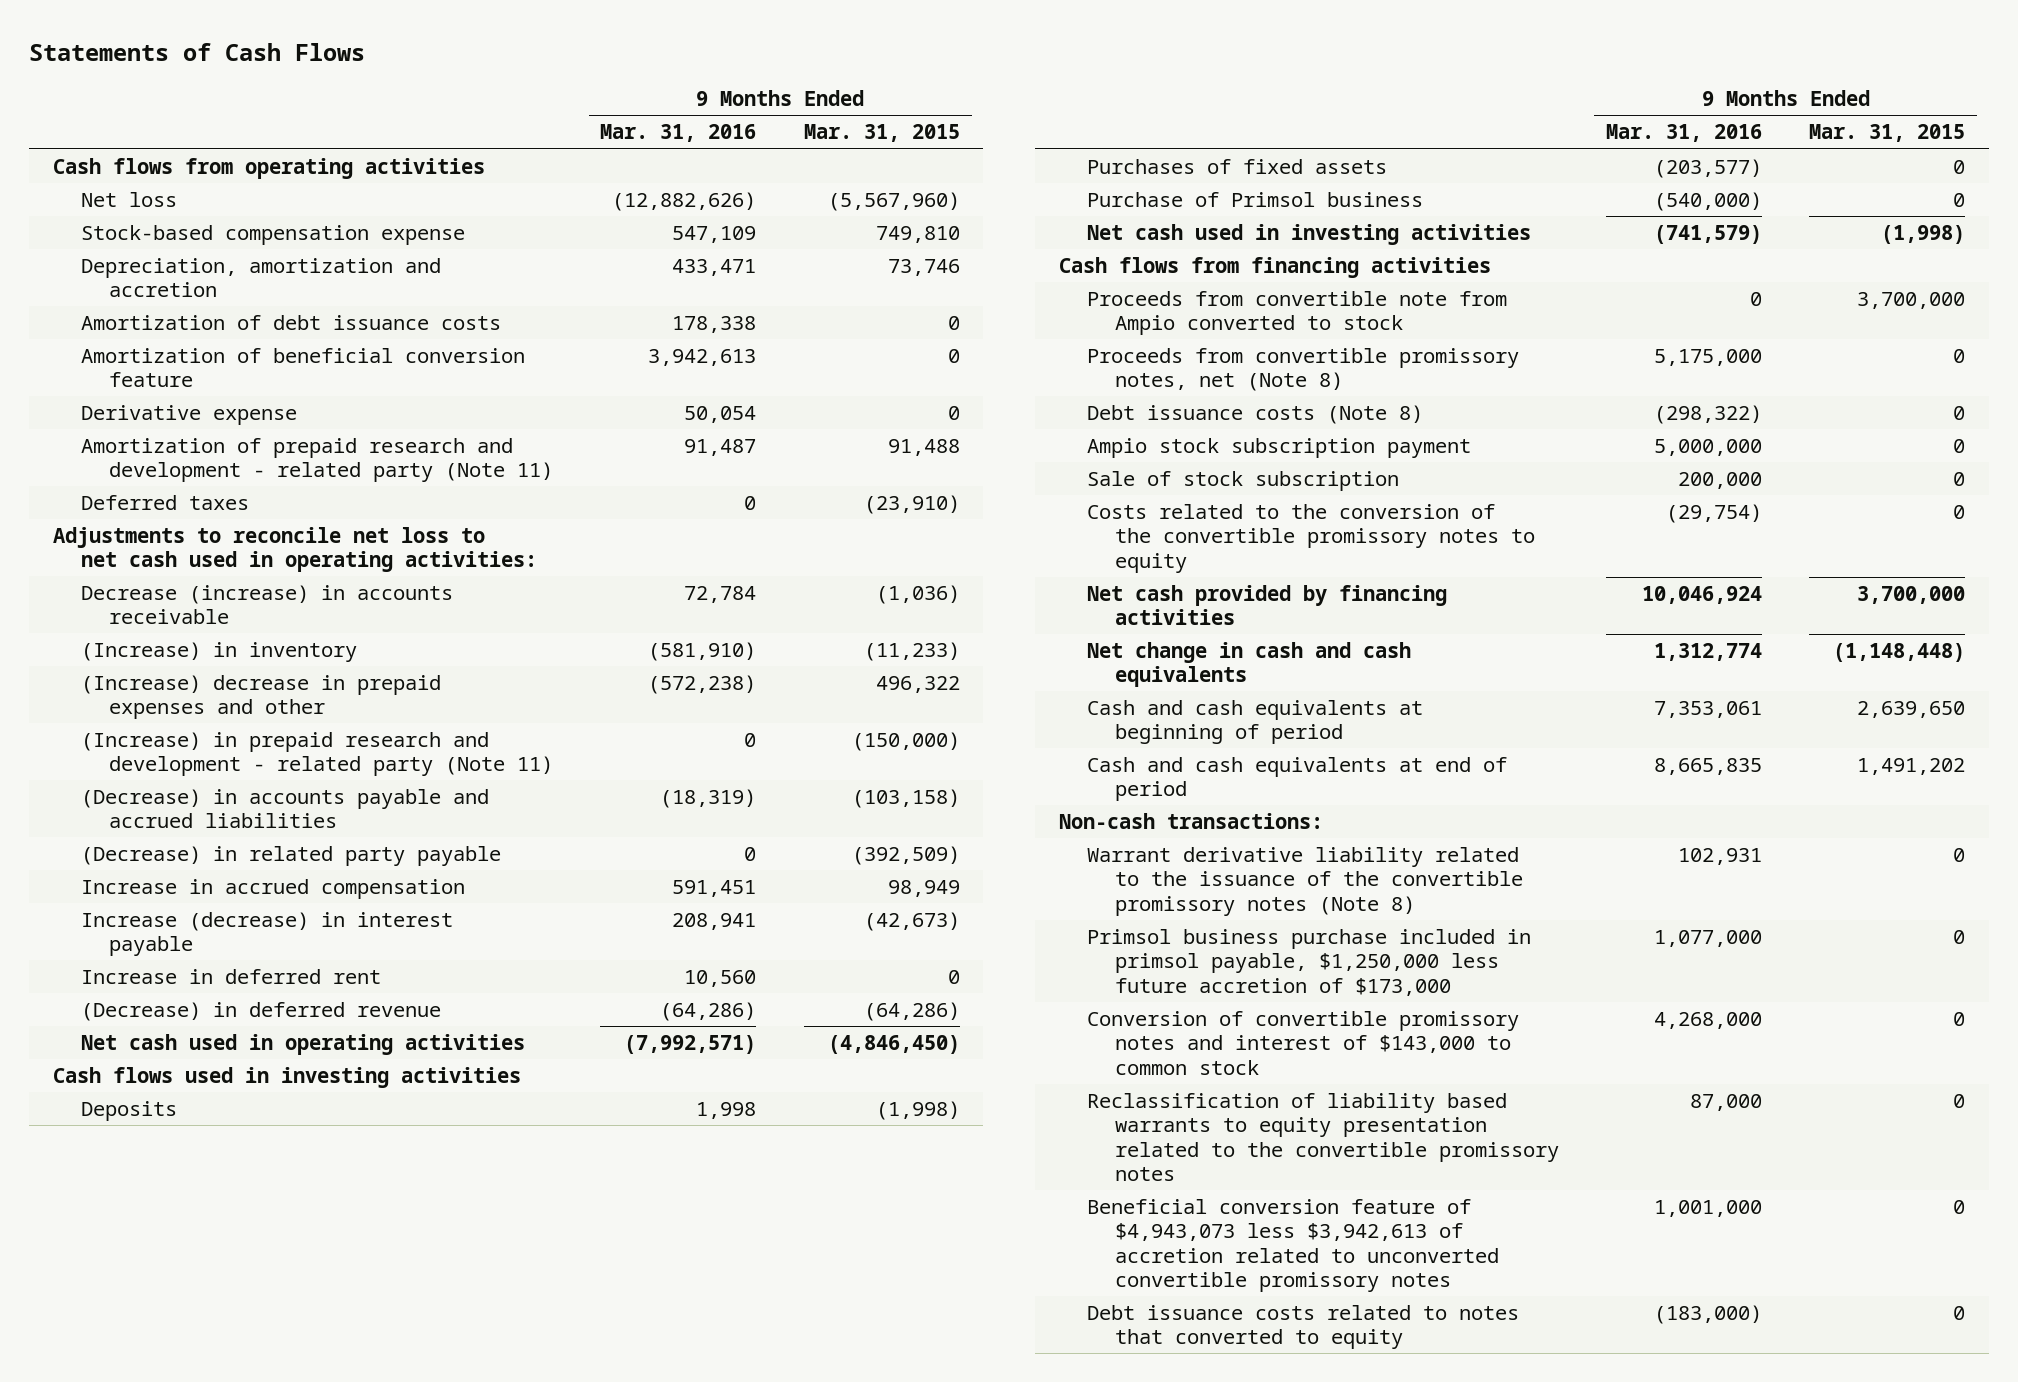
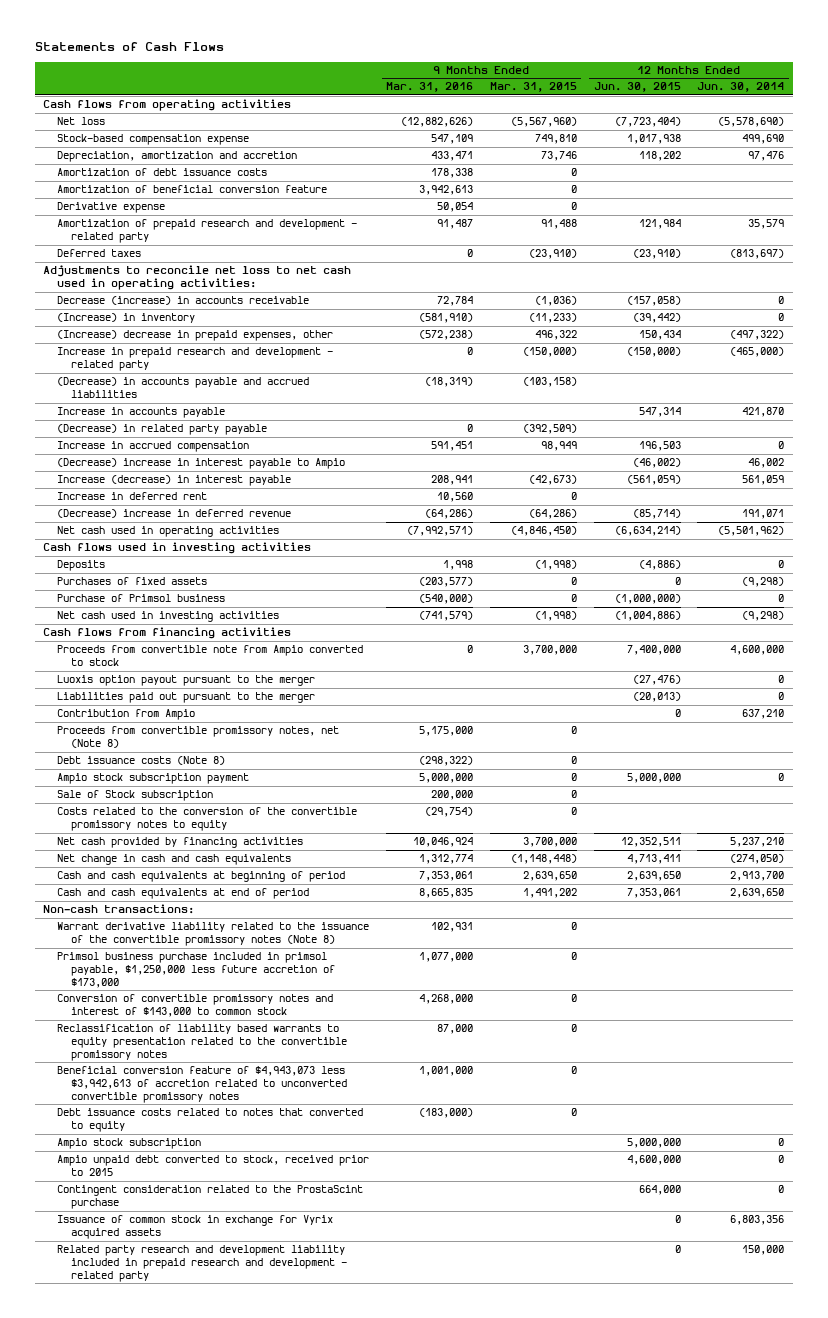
- | 9 Months Ended Mar. 31, 2016 | 9 Months Ended Mar. 31, 2015
+ | 9 Months Ended Mar. 31, 2016 | 9 Months Ended Mar. 31, 2015 | 12 Months Ended Jun. 30, 2015 | 12 Months Ended Jun. 30, 2014
- Amortization of prepaid research and development - related party (Note 11) | 91,487 | 91,488
+ Amortization of prepaid research and development - related party | 91,487 | 91,488 | 121,984 | 35,579
- (Increase) decrease in prepaid expenses and other | (572,238) | 496,322
- (Increase) in prepaid research and development - related party (Note 11) | 0 | (150,000)
+ (Increase) decrease in prepaid expenses, other | (572,238) | 496,322 | 150,434 | (497,322)
+ Increase in prepaid research and development - related party | 0 | (150,000) | (150,000) | (465,000)
+ Increase in accounts payable | | | 547,314 | 421,870
+ (Decrease) increase in interest payable to Ampio | | | (46,002) | 46,002
- (Decrease) in deferred revenue | (64,286) | (64,286)
+ (Decrease) increase in deferred revenue | (64,286) | (64,286) | (85,714) | 191,071
+ Luoxis option payout pursuant to the merger | | | (27,476) | 0
+ Liabilities paid out pursuant to the merger | | | (20,013) | 0
+ Contribution from Ampio | | | 0 | 637,210
- Sale of stock subscription | 200,000 | 0
+ Sale of Stock subscription | 200,000 | 0 | |
+ Ampio stock subscription | | | 5,000,000 | 0
+ Ampio unpaid debt converted to stock, received prior to 2015 | | | 4,600,000 | 0
+ Contingent consideration related to the ProstaScint purchase | | | 664,000 | 0
+ Issuance of common stock in exchange for Vyrix acquired assets | | | 0 | 6,803,356
+ Related party research and development liability included in prepaid research and development - related party | | | 0 | 150,000

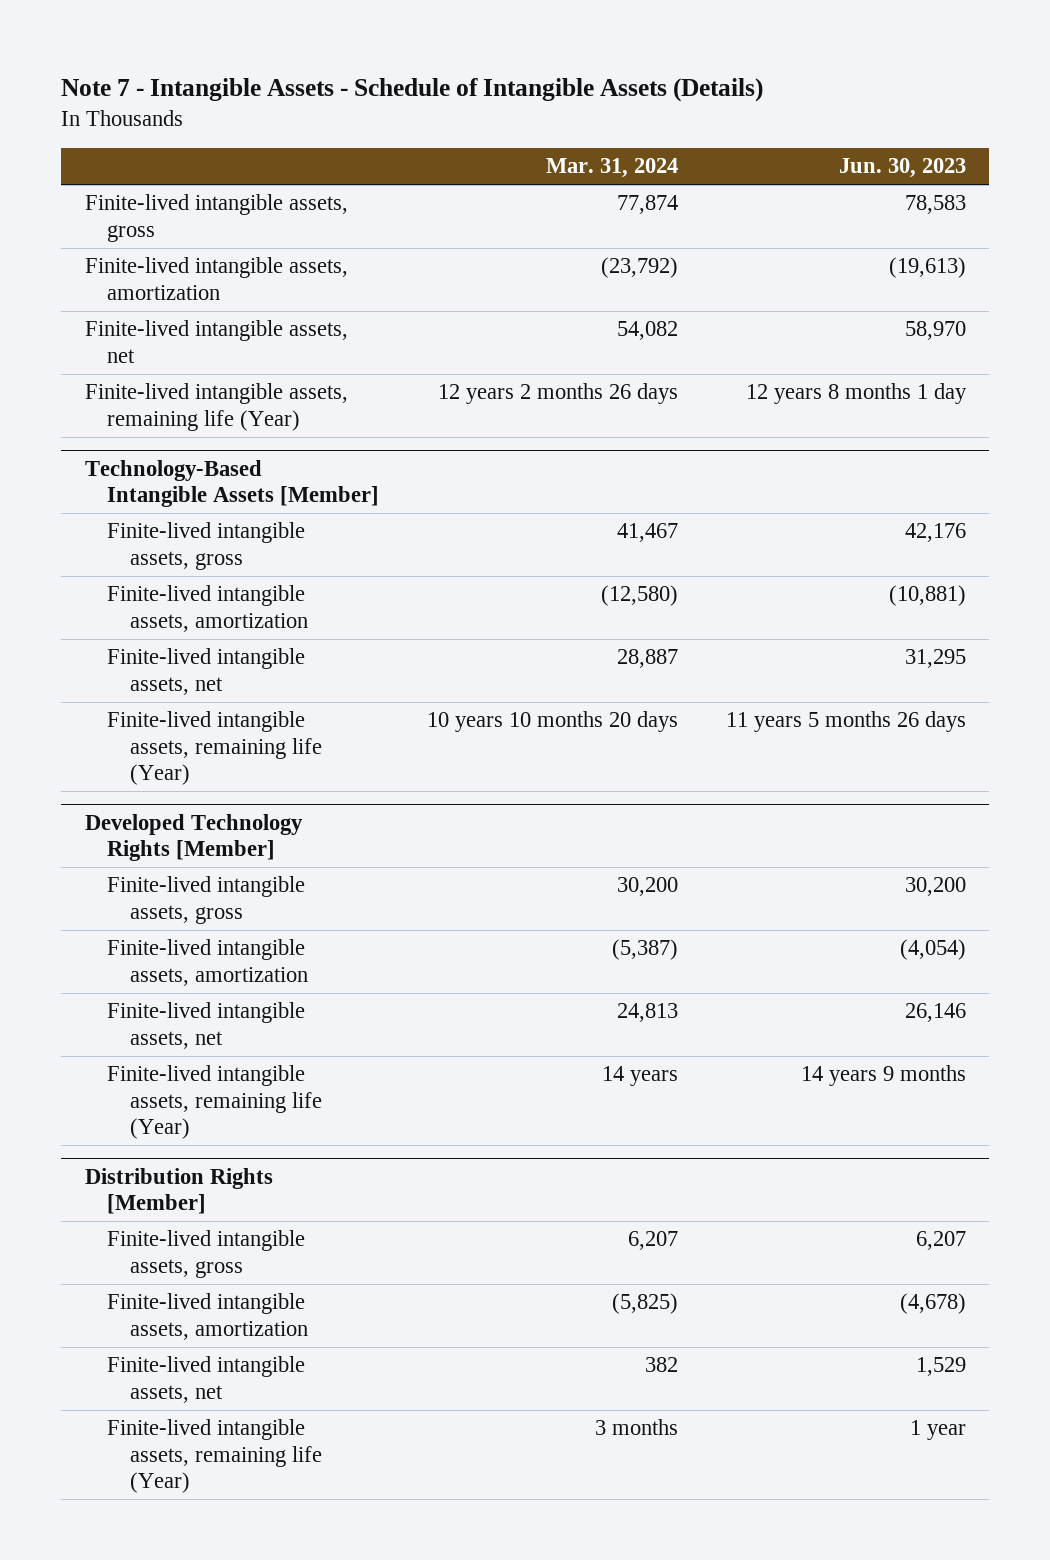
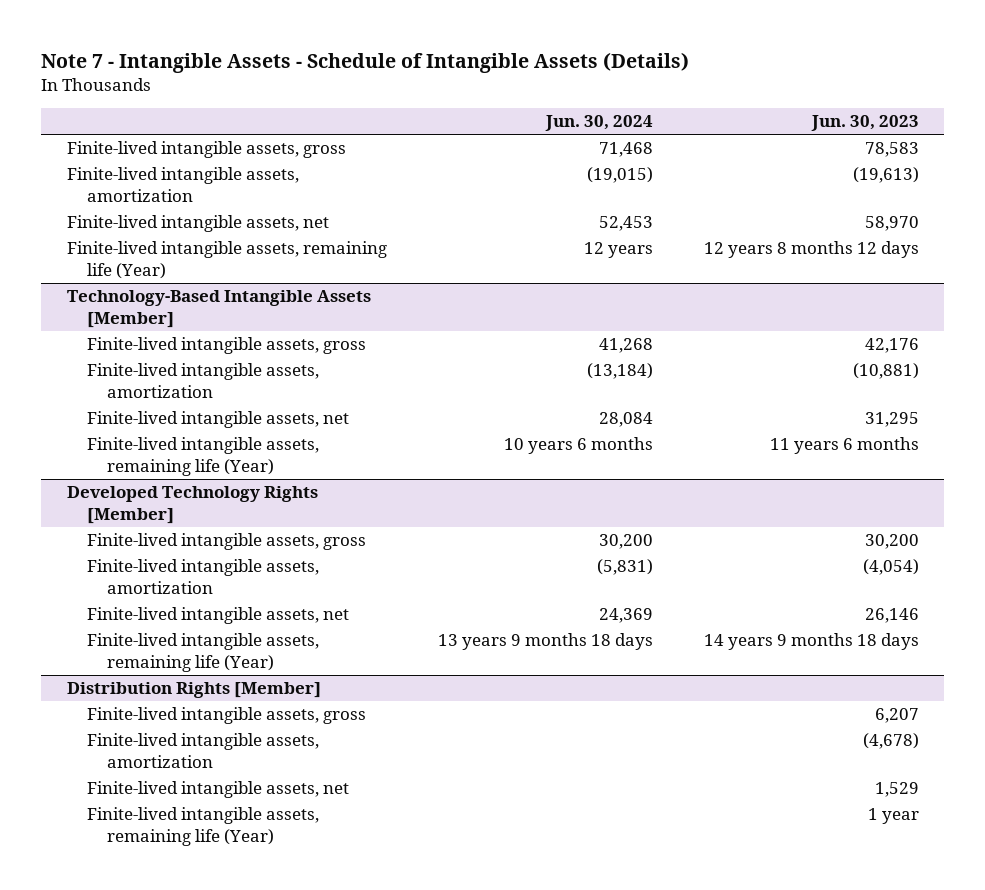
- | Mar. 31, 2024 | Jun. 30, 2023
+ | Jun. 30, 2024 | Jun. 30, 2023
- Finite-lived intangible assets, remaining life (Year) | 12 years 2 months 26 days | 12 years 8 months 1 day
+ Finite-lived intangible assets, remaining life (Year) | 12 years | 12 years 8 months 12 days
@ Technology-Based Intangible Assets [Member]
- Finite-lived intangible assets, remaining life (Year) | 10 years 10 months 20 days | 11 years 5 months 26 days
+ Finite-lived intangible assets, remaining life (Year) | 10 years 6 months | 11 years 6 months
@ Developed Technology Rights [Member]
- Finite-lived intangible assets, remaining life (Year) | 14 years | 14 years 9 months
+ Finite-lived intangible assets, remaining life (Year) | 13 years 9 months 18 days | 14 years 9 months 18 days

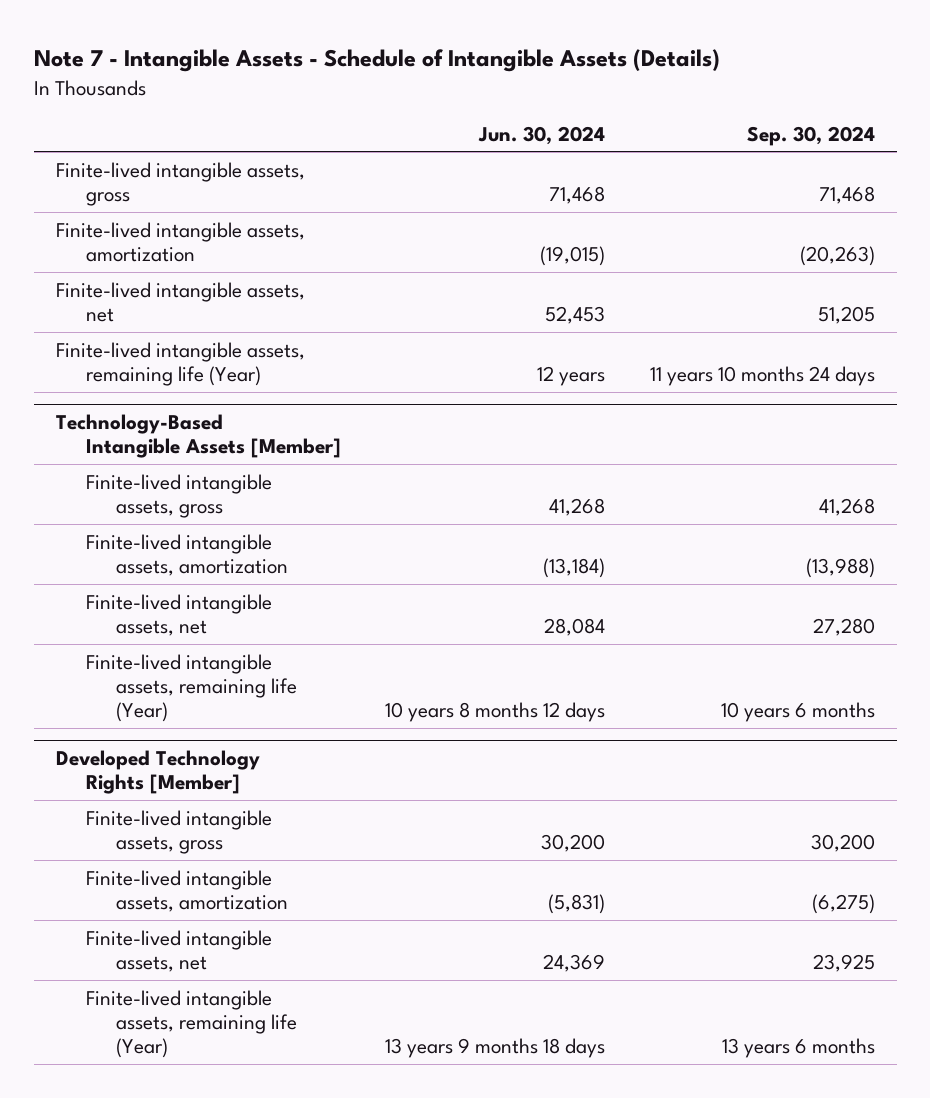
- | Jun. 30, 2024 | Jun. 30, 2023
+ | Jun. 30, 2024 | Sep. 30, 2024
@ Technology-Based Intangible Assets [Member]
- Finite-lived intangible assets, remaining life (Year) | 10 years 6 months | 11 years 6 months
+ Finite-lived intangible assets, remaining life (Year) | 10 years 8 months 12 days | 10 years 6 months
- Distribution Rights [Member]
- Finite-lived intangible assets, gross | | 6,207
- Finite-lived intangible assets, amortization | | (4,678)
- Finite-lived intangible assets, net | | 1,529
- Finite-lived intangible assets, remaining life (Year) | | 1 year

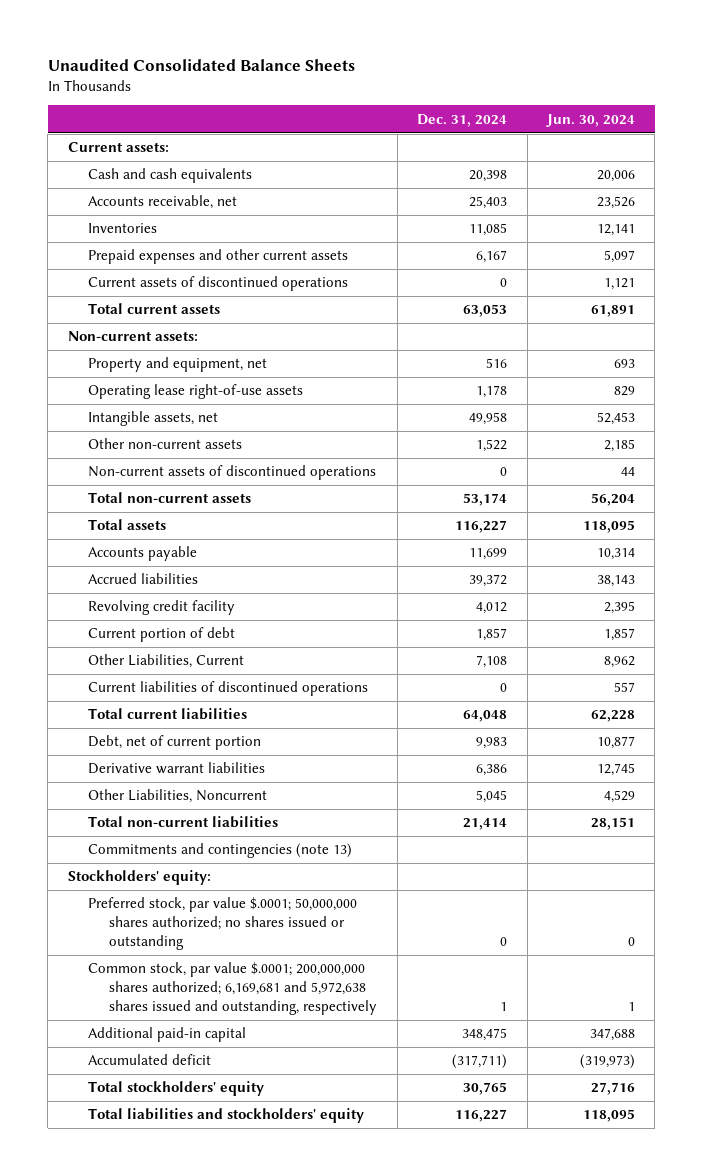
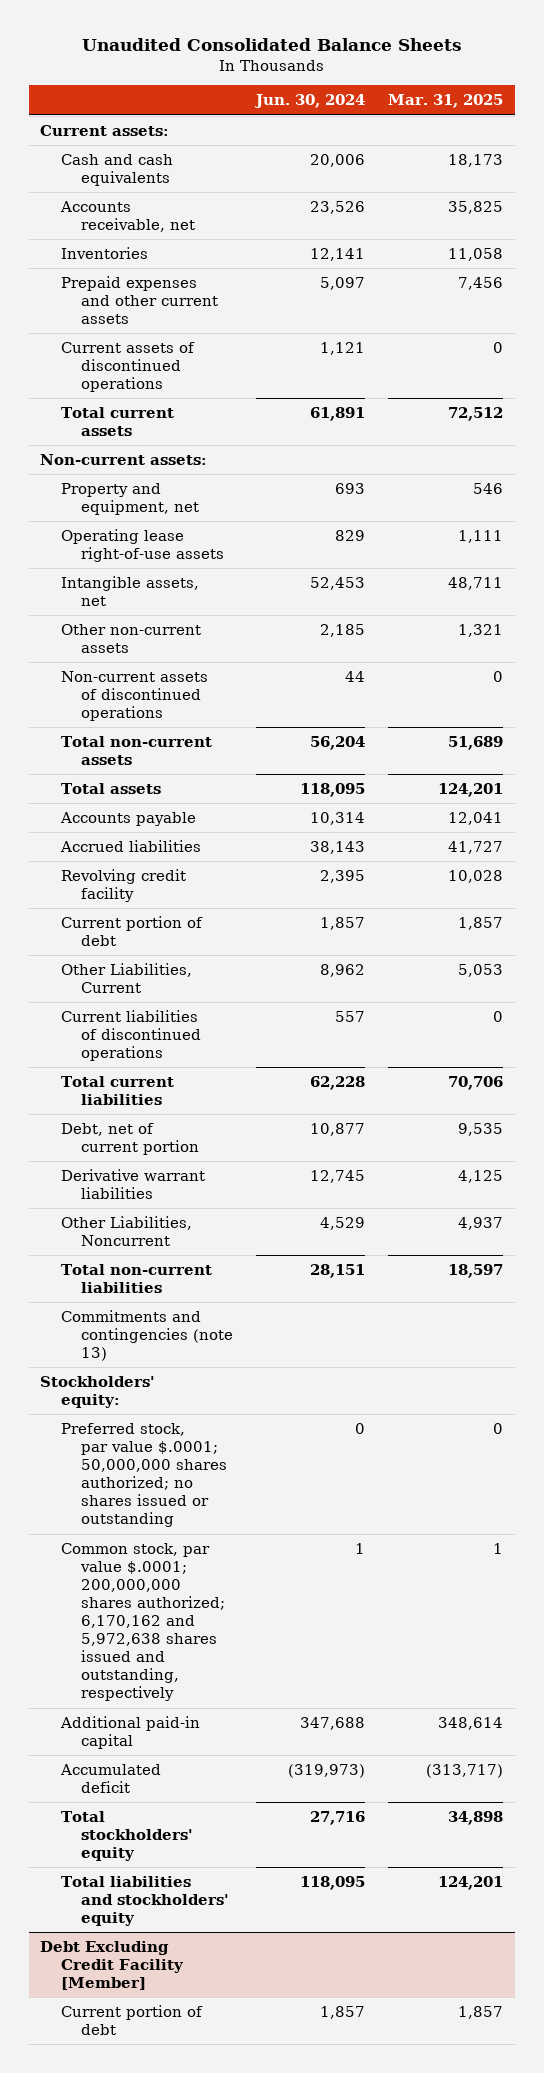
- | Dec. 31, 2024 | Jun. 30, 2024
+ | Jun. 30, 2024 | Mar. 31, 2025
- Common stock, par value $.0001; 200,000,000 shares authorized; 6,169,681 and 5,972,638 shares issued and outstanding, respectively | 1 | 1
+ Common stock, par value $.0001; 200,000,000 shares authorized; 6,170,162 and 5,972,638 shares issued and outstanding, respectively | 1 | 1
+ Debt Excluding Credit Facility [Member]
+ Current portion of debt | 1,857 | 1,857

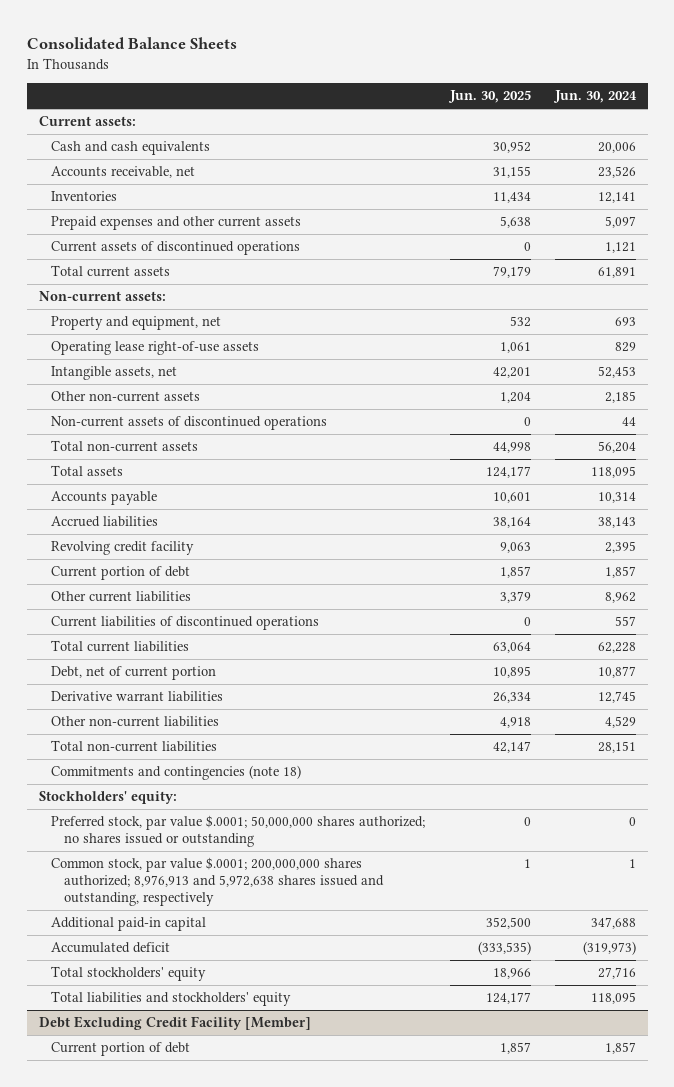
- Unaudited Consolidated Balance Sheets
+ Consolidated Balance Sheets
- | Jun. 30, 2024 | Mar. 31, 2025
+ | Jun. 30, 2025 | Jun. 30, 2024
- Other Liabilities, Current | 8,962 | 5,053
+ Other current liabilities | 3,379 | 8,962
- Other Liabilities, Noncurrent | 4,529 | 4,937
+ Other non-current liabilities | 4,918 | 4,529
- Commitments and contingencies (note 13)
+ Commitments and contingencies (note 18)
- Common stock, par value $.0001; 200,000,000 shares authorized; 6,170,162 and 5,972,638 shares issued and outstanding, respectively | 1 | 1
+ Common stock, par value $.0001; 200,000,000 shares authorized; 8,976,913 and 5,972,638 shares issued and outstanding, respectively | 1 | 1

